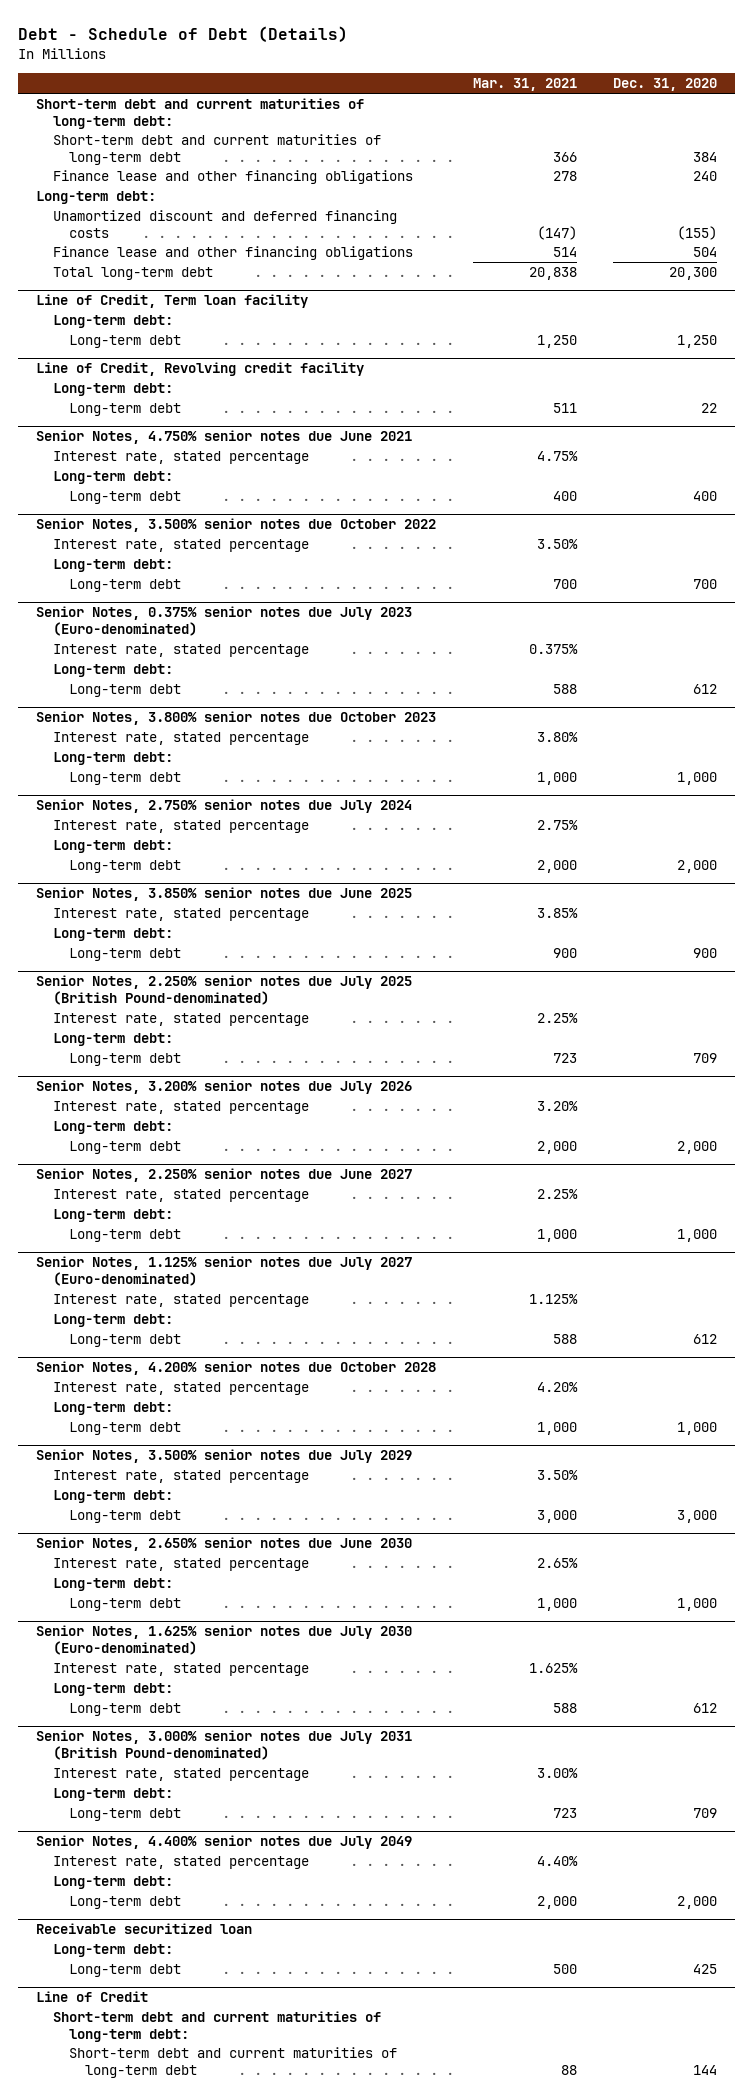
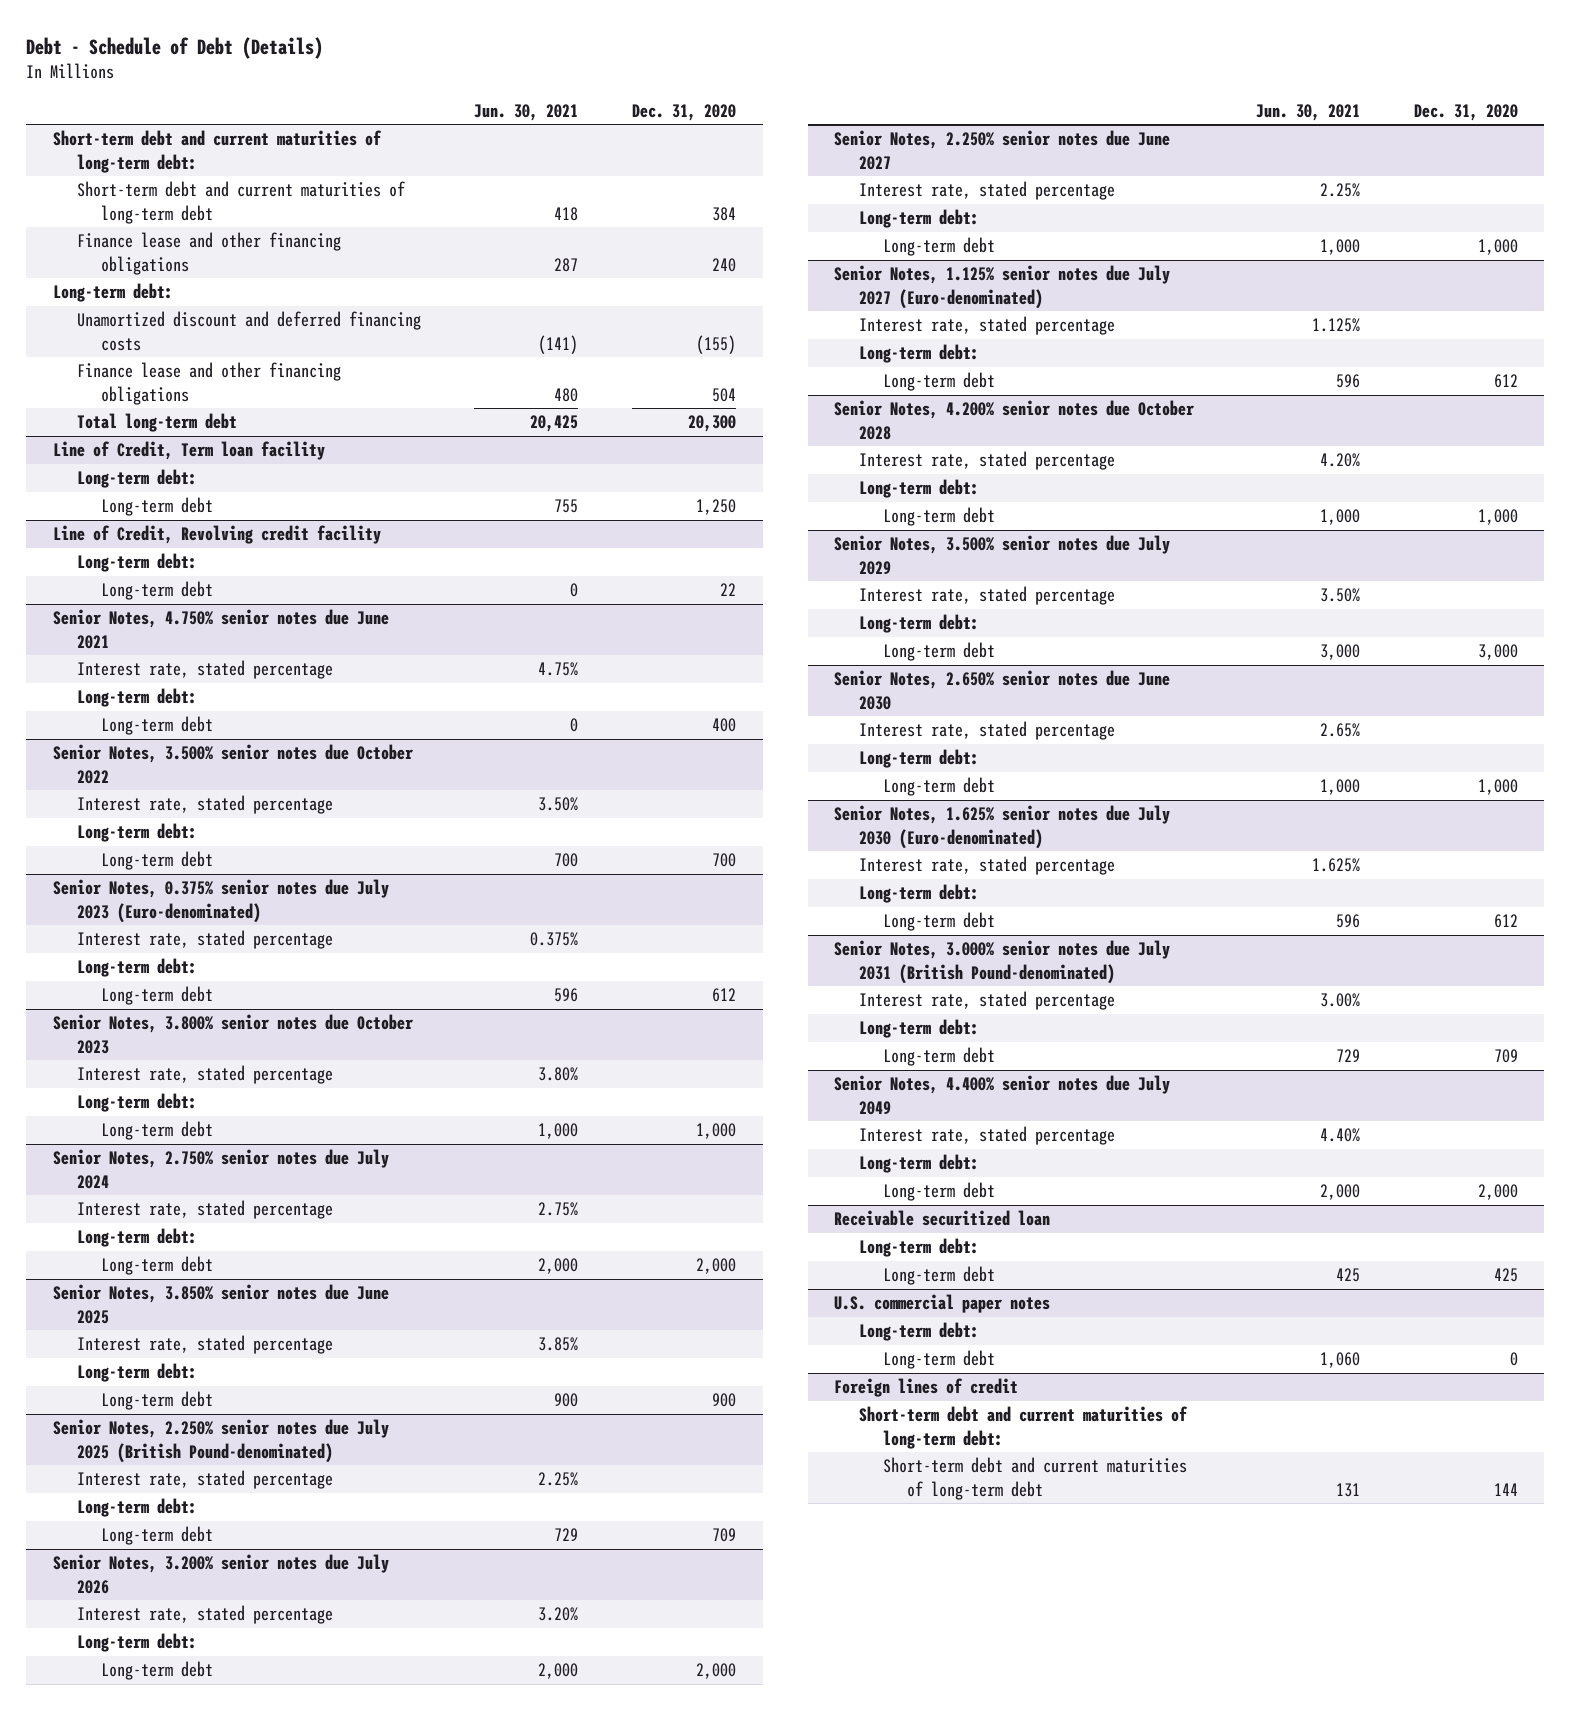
- | Mar. 31, 2021 | Dec. 31, 2020
+ | Jun. 30, 2021 | Dec. 31, 2020
- Line of Credit
+ U.S. commercial paper notes
+ Long-term debt:
+ Long-term debt | 1,060 | 0
+ Foreign lines of credit

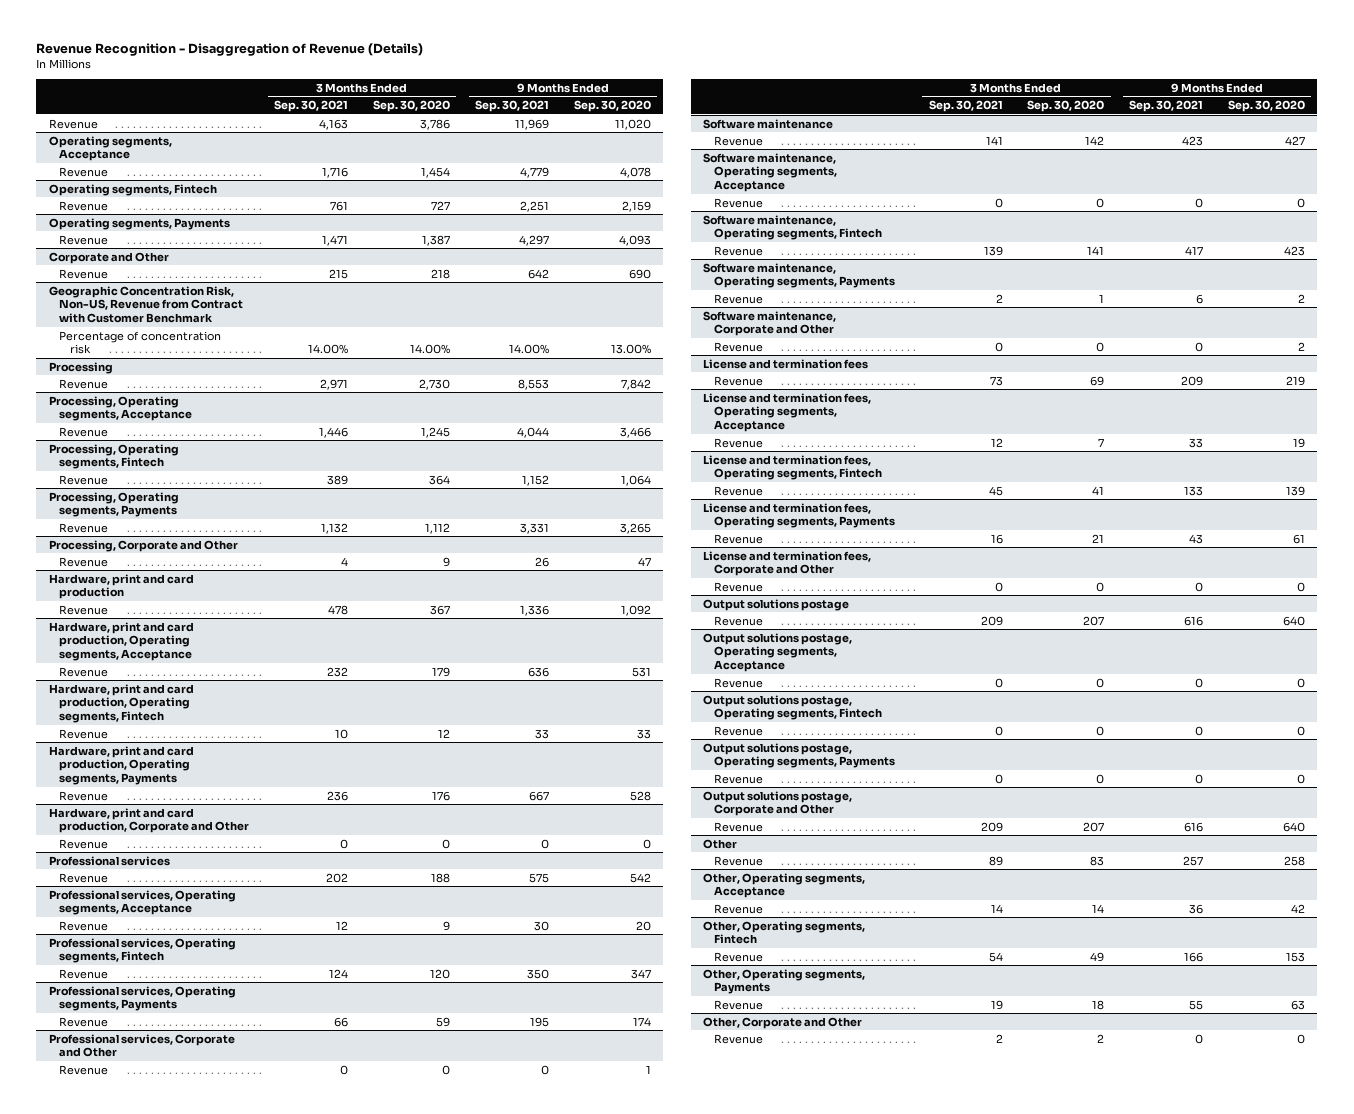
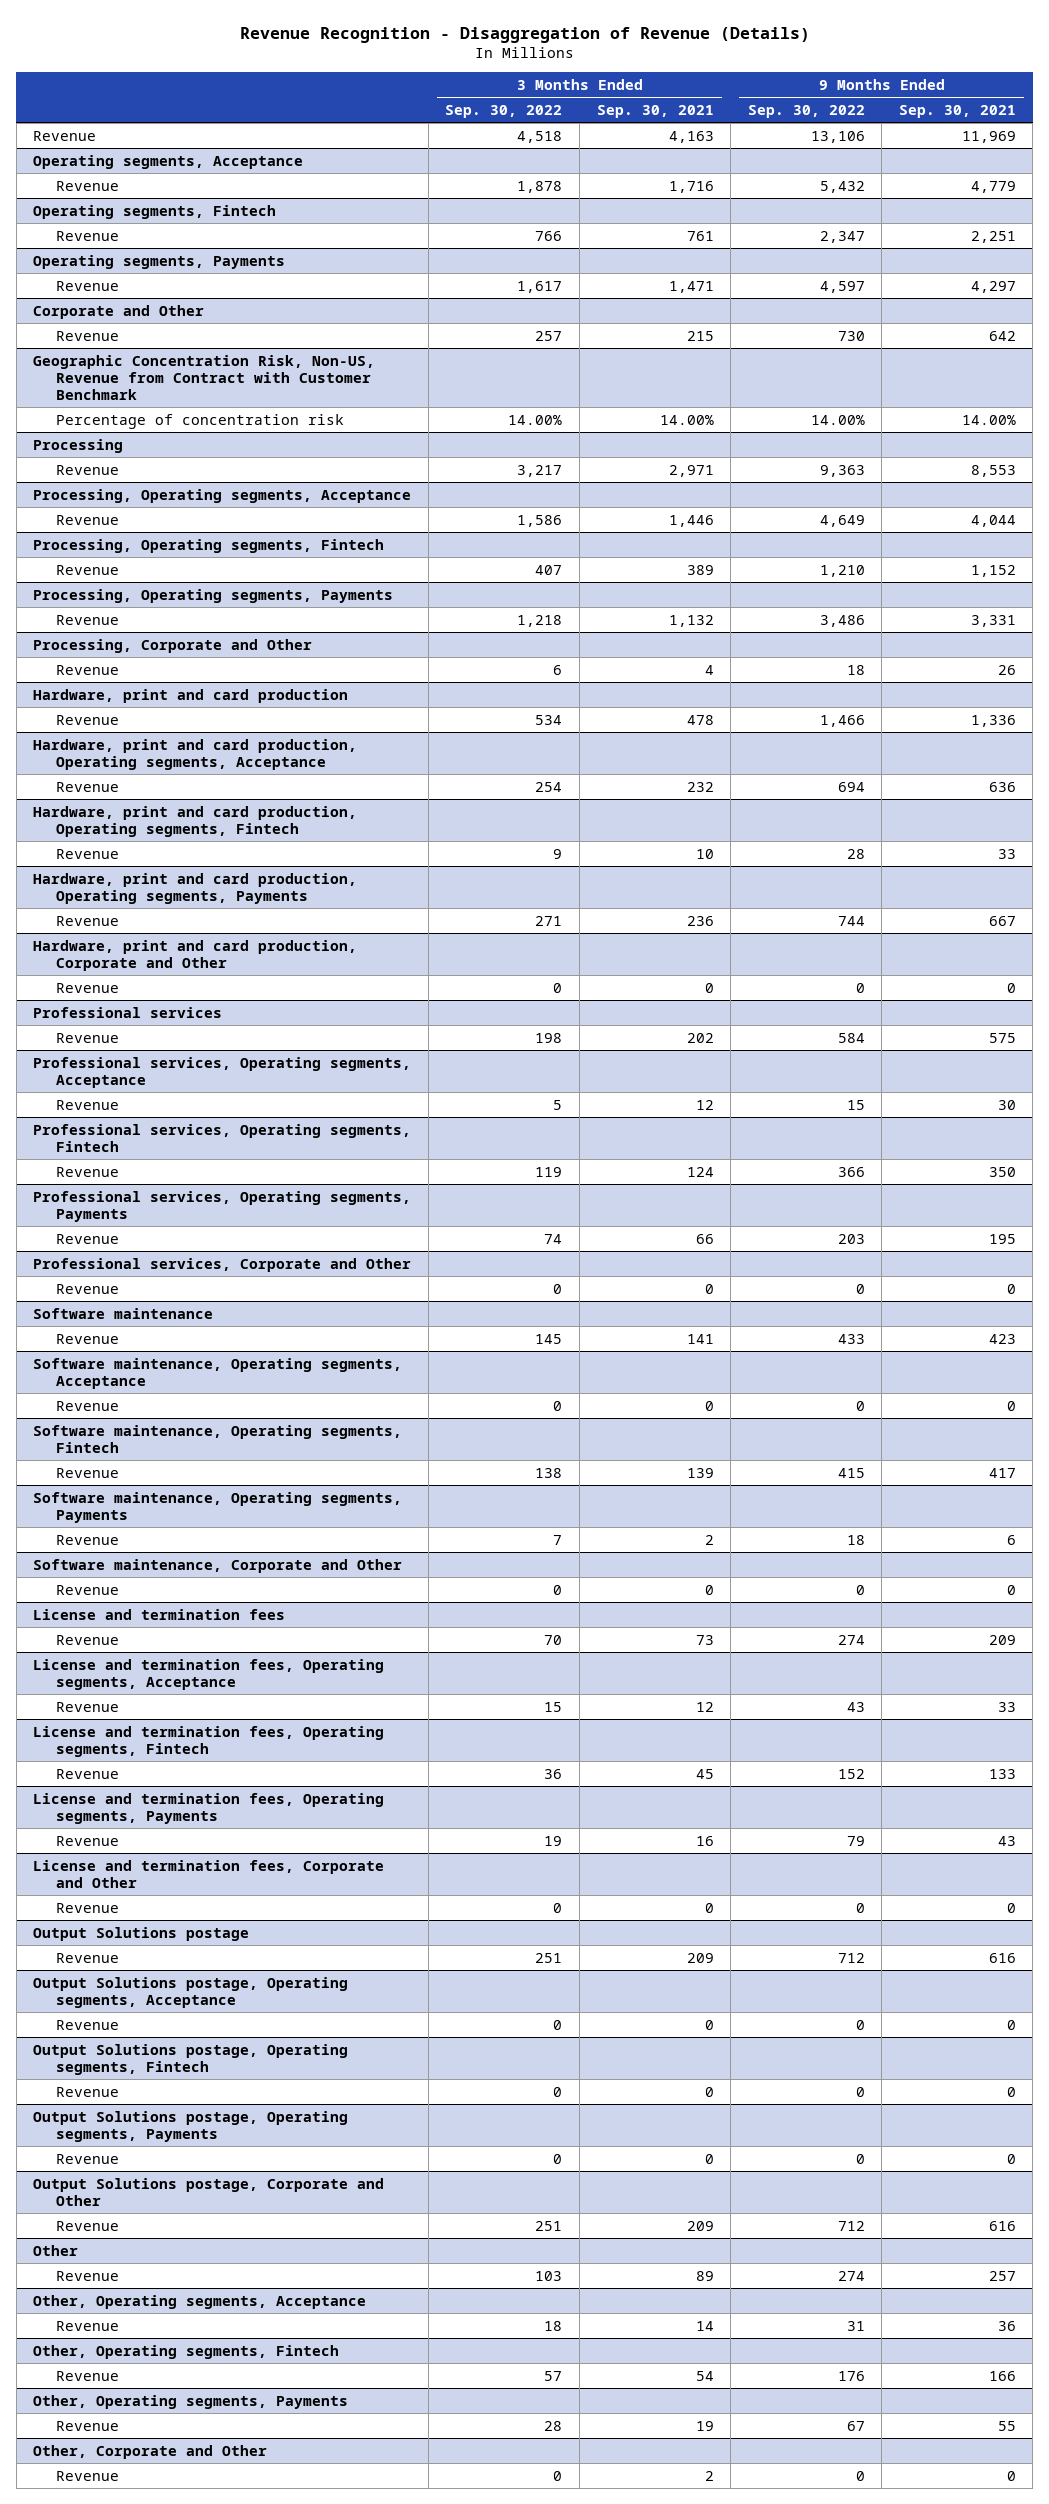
- | 3 Months Ended Sep. 30, 2021 | 3 Months Ended Sep. 30, 2020 | 9 Months Ended Sep. 30, 2021 | 9 Months Ended Sep. 30, 2020
+ | 3 Months Ended Sep. 30, 2022 | 3 Months Ended Sep. 30, 2021 | 9 Months Ended Sep. 30, 2022 | 9 Months Ended Sep. 30, 2021
- Output solutions postage
+ Output Solutions postage
- Output solutions postage, Operating segments, Acceptance
+ Output Solutions postage, Operating segments, Acceptance
- Output solutions postage, Operating segments, Fintech
+ Output Solutions postage, Operating segments, Fintech
- Output solutions postage, Operating segments, Payments
+ Output Solutions postage, Operating segments, Payments
- Output solutions postage, Corporate and Other
+ Output Solutions postage, Corporate and Other

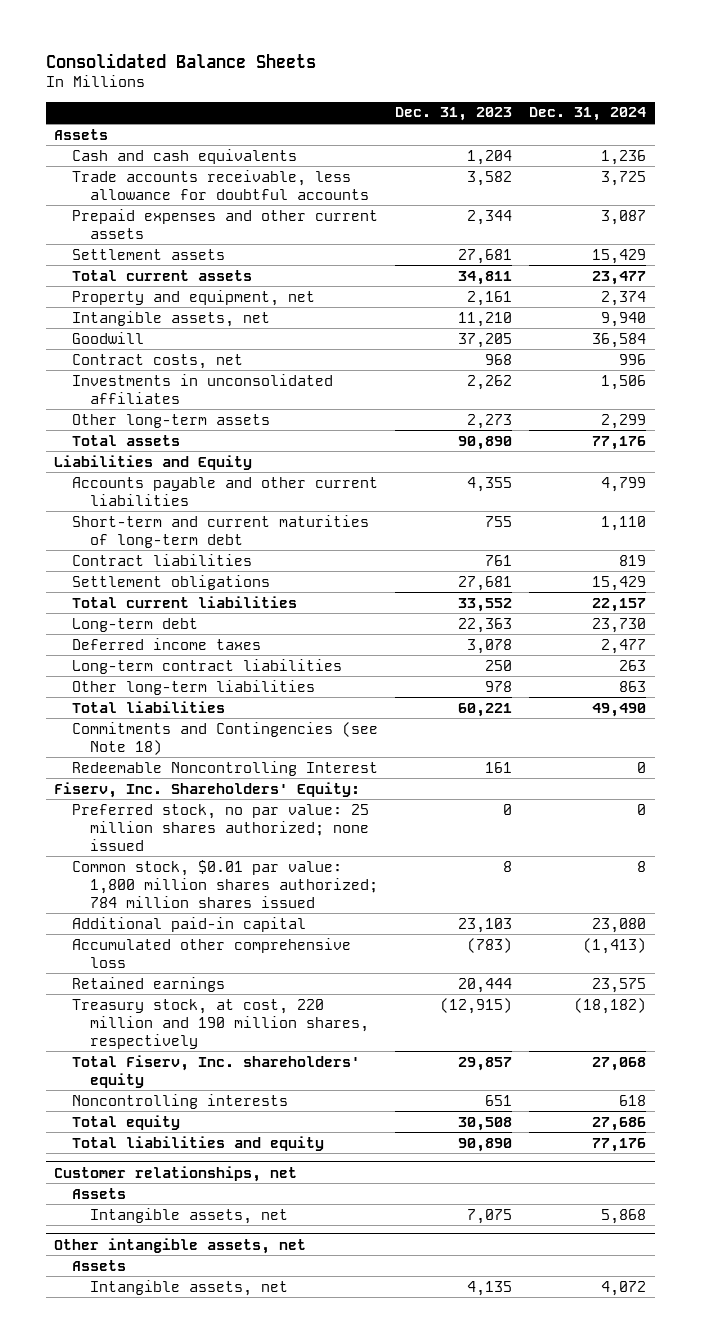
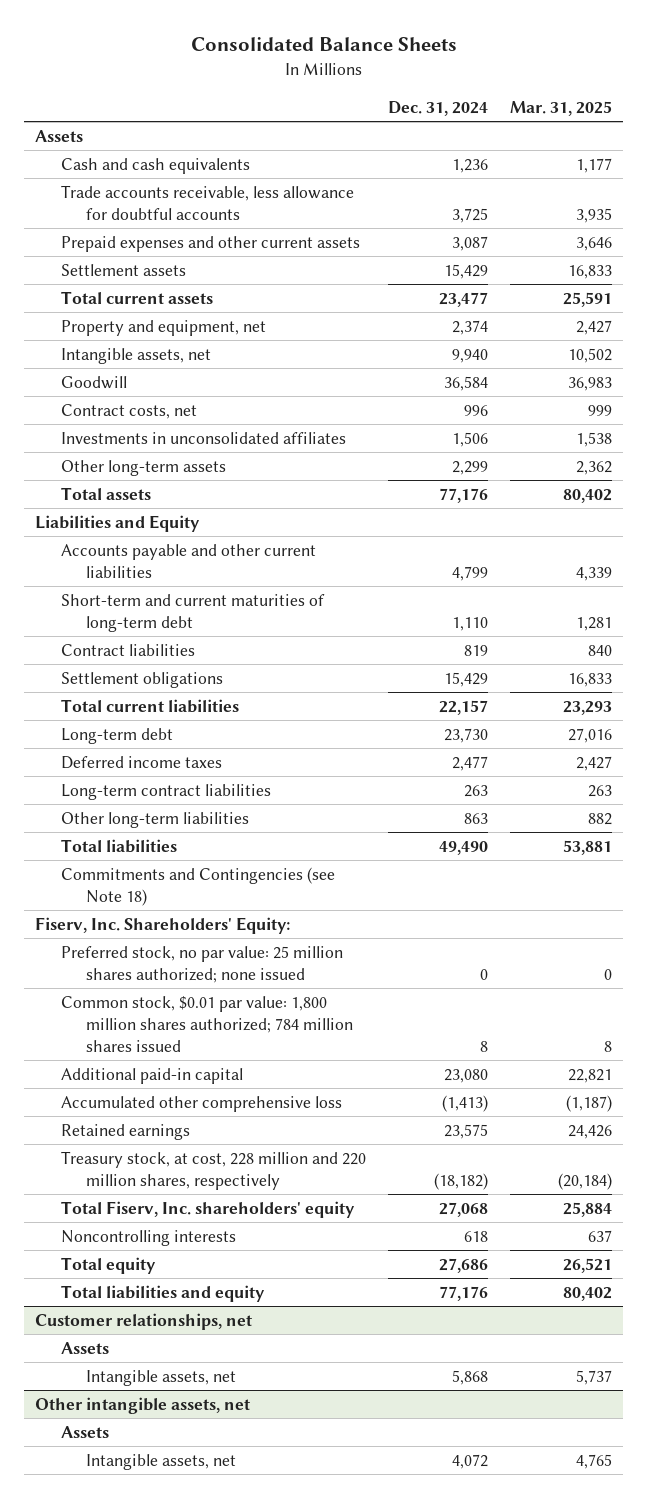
- | Dec. 31, 2023 | Dec. 31, 2024
+ | Dec. 31, 2024 | Mar. 31, 2025
- Redeemable Noncontrolling Interest | 161 | 0
- Treasury stock, at cost, 220 million and 190 million shares, respectively | (12,915) | (18,182)
+ Treasury stock, at cost, 228 million and 220 million shares, respectively | (18,182) | (20,184)

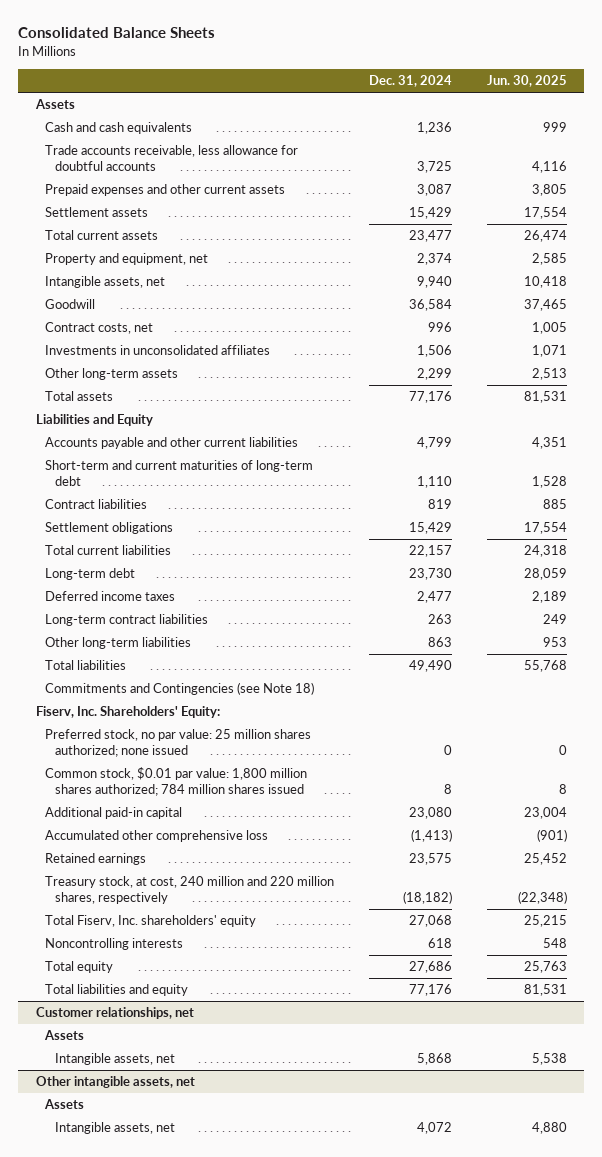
- | Dec. 31, 2024 | Mar. 31, 2025
+ | Dec. 31, 2024 | Jun. 30, 2025
- Treasury stock, at cost, 228 million and 220 million shares, respectively | (18,182) | (20,184)
+ Treasury stock, at cost, 240 million and 220 million shares, respectively | (18,182) | (22,348)

